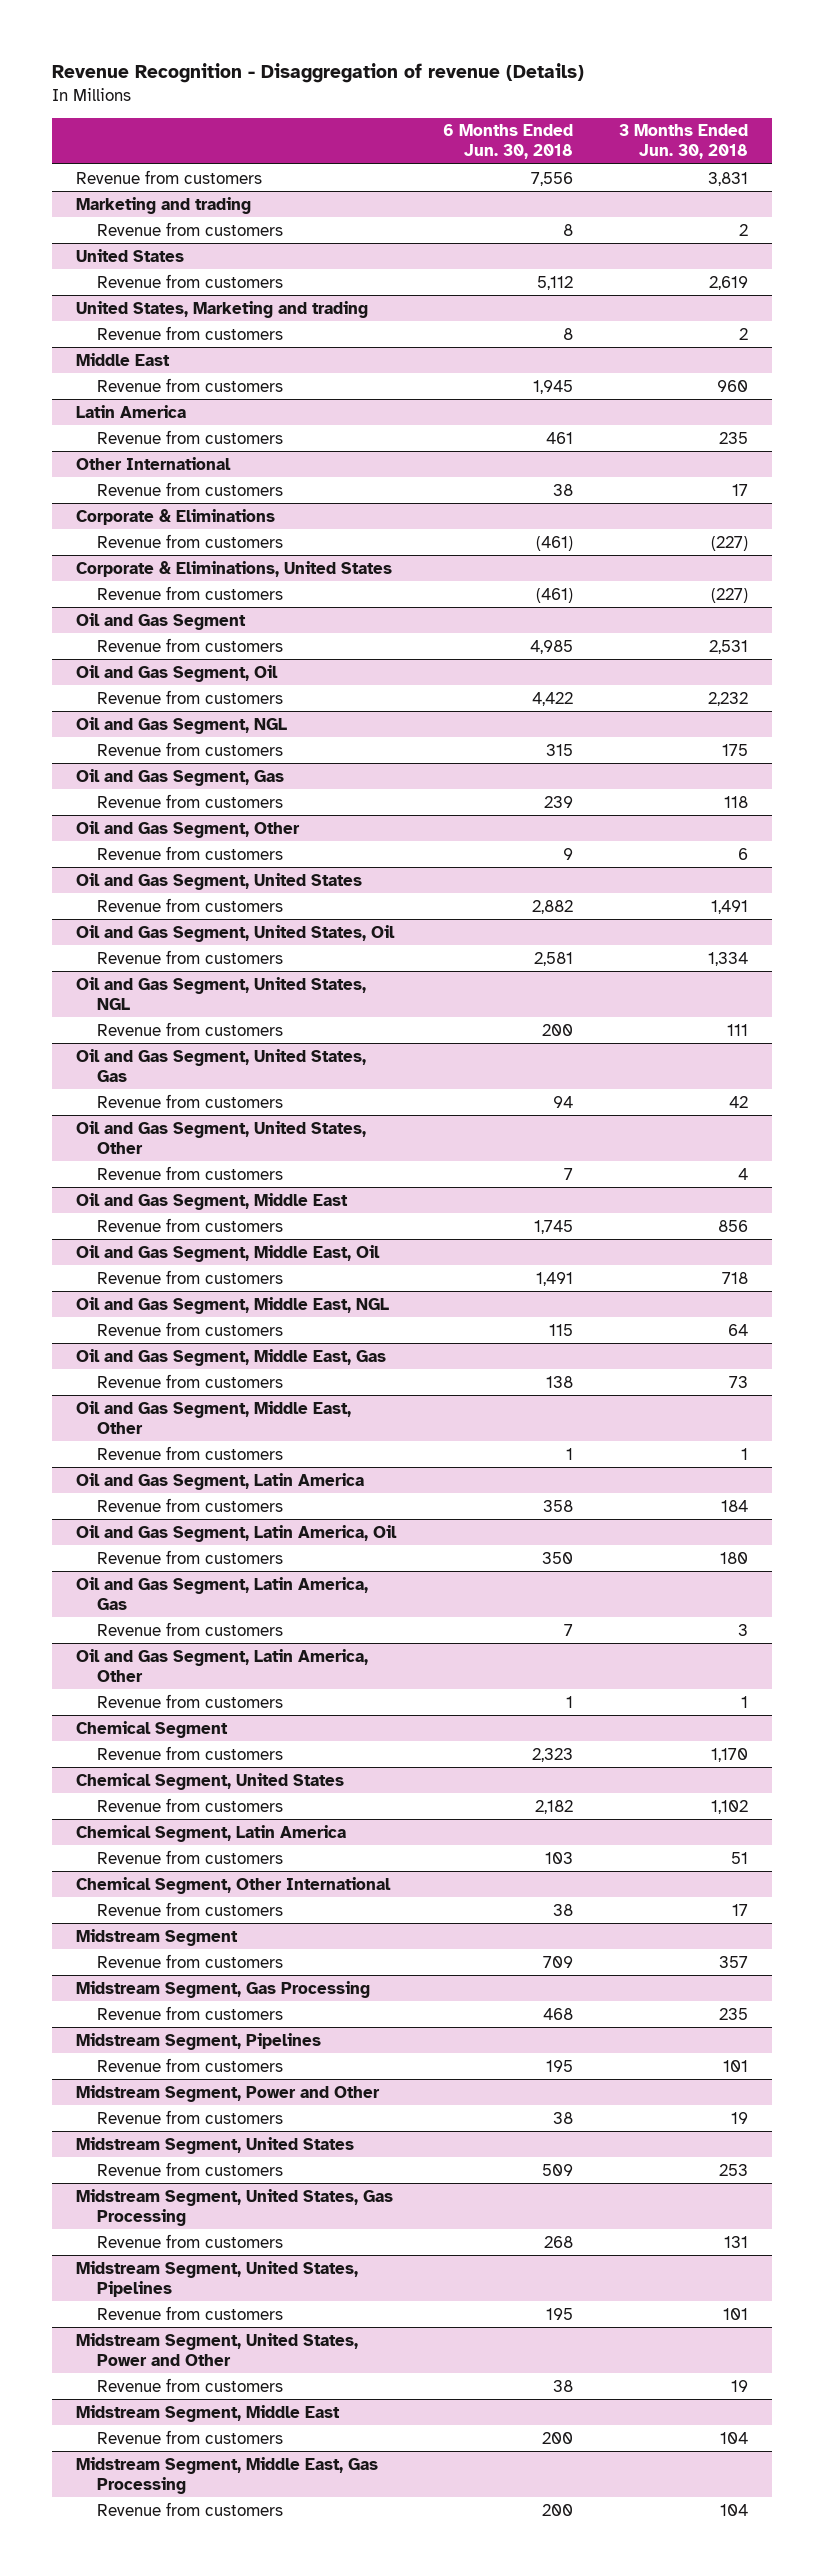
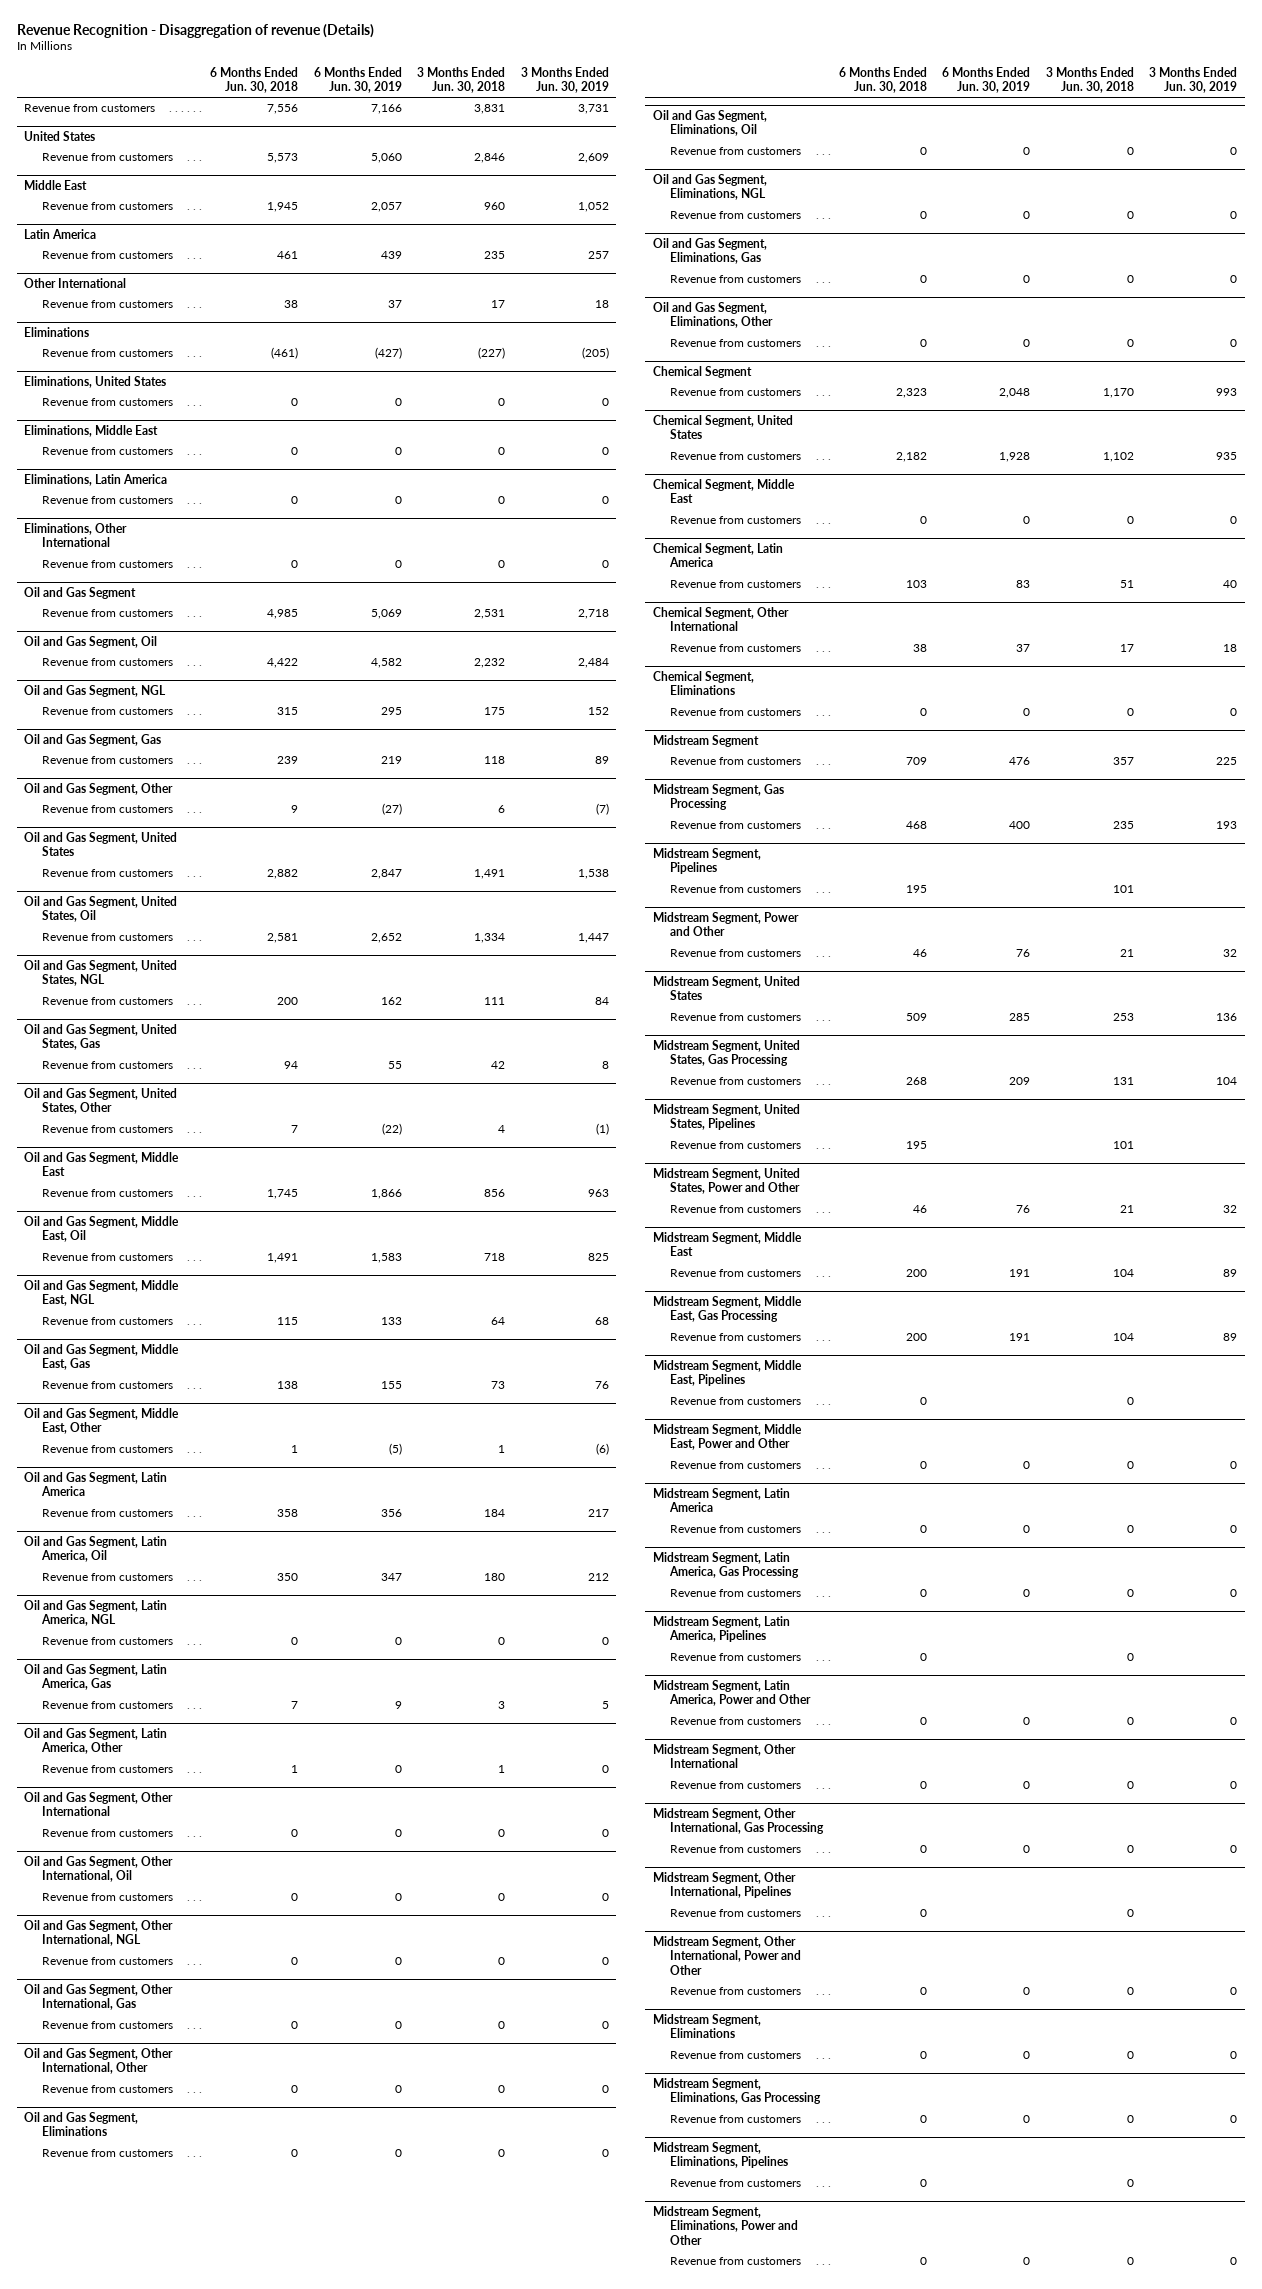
- | 6 Months Ended Jun. 30, 2018 | 3 Months Ended Jun. 30, 2018
+ | 6 Months Ended Jun. 30, 2018 | 6 Months Ended Jun. 30, 2019 | 3 Months Ended Jun. 30, 2018 | 3 Months Ended Jun. 30, 2019
- Marketing and trading
- Revenue from customers | 8 | 2
@ United States
- Revenue from customers | 5,112 | 2,619
- United States, Marketing and trading
- Revenue from customers | 8 | 2
@ United States
+ Revenue from customers | 5,573 | 5,060 | 2,846 | 2,609
- Corporate & Eliminations
- Revenue from customers | (461) | (227)
- Corporate & Eliminations, United States
+ Eliminations
+ Eliminations, United States
+ Revenue from customers | 0 | 0 | 0 | 0
+ Eliminations, Middle East
+ Revenue from customers | 0 | 0 | 0 | 0
+ Eliminations, Latin America
+ Revenue from customers | 0 | 0 | 0 | 0
+ Eliminations, Other International
+ Revenue from customers | 0 | 0 | 0 | 0
+ Oil and Gas Segment, Latin America, NGL
+ Revenue from customers | 0 | 0 | 0 | 0
+ Oil and Gas Segment, Other International
+ Revenue from customers | 0 | 0 | 0 | 0
+ Oil and Gas Segment, Other International, Oil
+ Revenue from customers | 0 | 0 | 0 | 0
+ Oil and Gas Segment, Other International, NGL
+ Revenue from customers | 0 | 0 | 0 | 0
+ Oil and Gas Segment, Other International, Gas
+ Revenue from customers | 0 | 0 | 0 | 0
+ Oil and Gas Segment, Other International, Other
+ Revenue from customers | 0 | 0 | 0 | 0
+ Oil and Gas Segment, Eliminations
+ Revenue from customers | 0 | 0 | 0 | 0
+ Oil and Gas Segment, Eliminations, Oil
+ Revenue from customers | 0 | 0 | 0 | 0
+ Oil and Gas Segment, Eliminations, NGL
+ Revenue from customers | 0 | 0 | 0 | 0
+ Oil and Gas Segment, Eliminations, Gas
+ Revenue from customers | 0 | 0 | 0 | 0
+ Oil and Gas Segment, Eliminations, Other
+ Revenue from customers | 0 | 0 | 0 | 0
+ Chemical Segment, Middle East
+ Revenue from customers | 0 | 0 | 0 | 0
+ Chemical Segment, Eliminations
+ Revenue from customers | 0 | 0 | 0 | 0
@ Midstream Segment, Power and Other
- Revenue from customers | 38 | 19
+ Revenue from customers | 46 | 76 | 21 | 32
@ Midstream Segment, United States, Power and Other
- Revenue from customers | 38 | 19
+ Revenue from customers | 46 | 76 | 21 | 32
+ Midstream Segment, Middle East, Pipelines
+ Revenue from customers | 0 | | 0 |
+ Midstream Segment, Middle East, Power and Other
+ Revenue from customers | 0 | 0 | 0 | 0
+ Midstream Segment, Latin America
+ Revenue from customers | 0 | 0 | 0 | 0
+ Midstream Segment, Latin America, Gas Processing
+ Revenue from customers | 0 | 0 | 0 | 0
+ Midstream Segment, Latin America, Pipelines
+ Revenue from customers | 0 | | 0 |
+ Midstream Segment, Latin America, Power and Other
+ Revenue from customers | 0 | 0 | 0 | 0
+ Midstream Segment, Other International
+ Revenue from customers | 0 | 0 | 0 | 0
+ Midstream Segment, Other International, Gas Processing
+ Revenue from customers | 0 | 0 | 0 | 0
+ Midstream Segment, Other International, Pipelines
+ Revenue from customers | 0 | | 0 |
+ Midstream Segment, Other International, Power and Other
+ Revenue from customers | 0 | 0 | 0 | 0
+ Midstream Segment, Eliminations
+ Revenue from customers | 0 | 0 | 0 | 0
+ Midstream Segment, Eliminations, Gas Processing
+ Revenue from customers | 0 | 0 | 0 | 0
+ Midstream Segment, Eliminations, Pipelines
+ Revenue from customers | 0 | | 0 |
+ Midstream Segment, Eliminations, Power and Other
+ Revenue from customers | 0 | 0 | 0 | 0

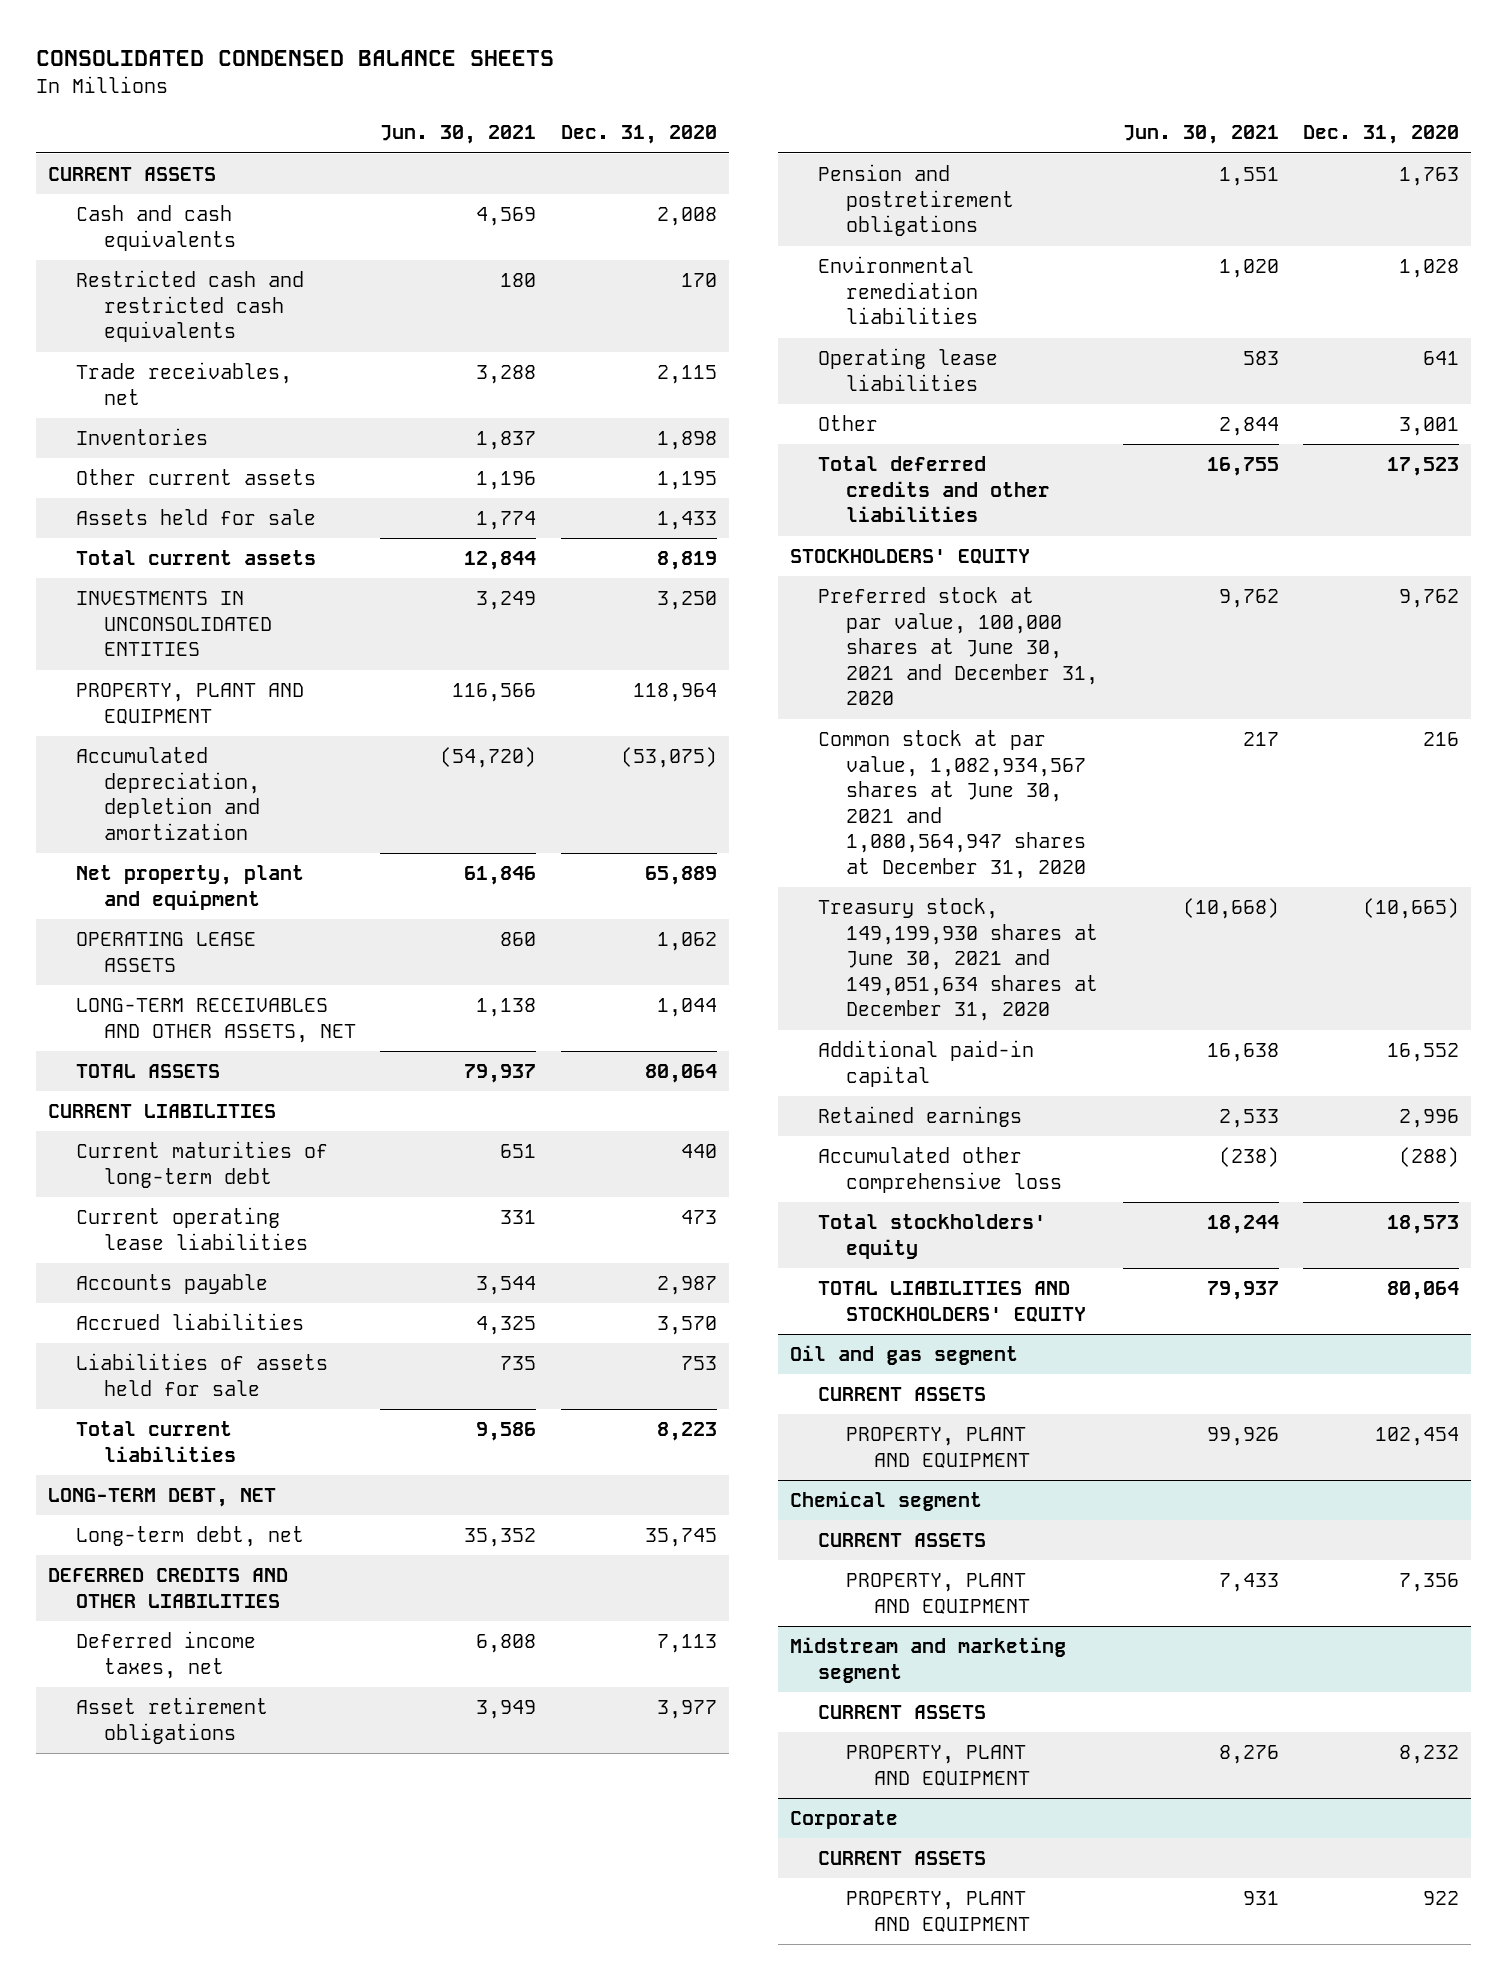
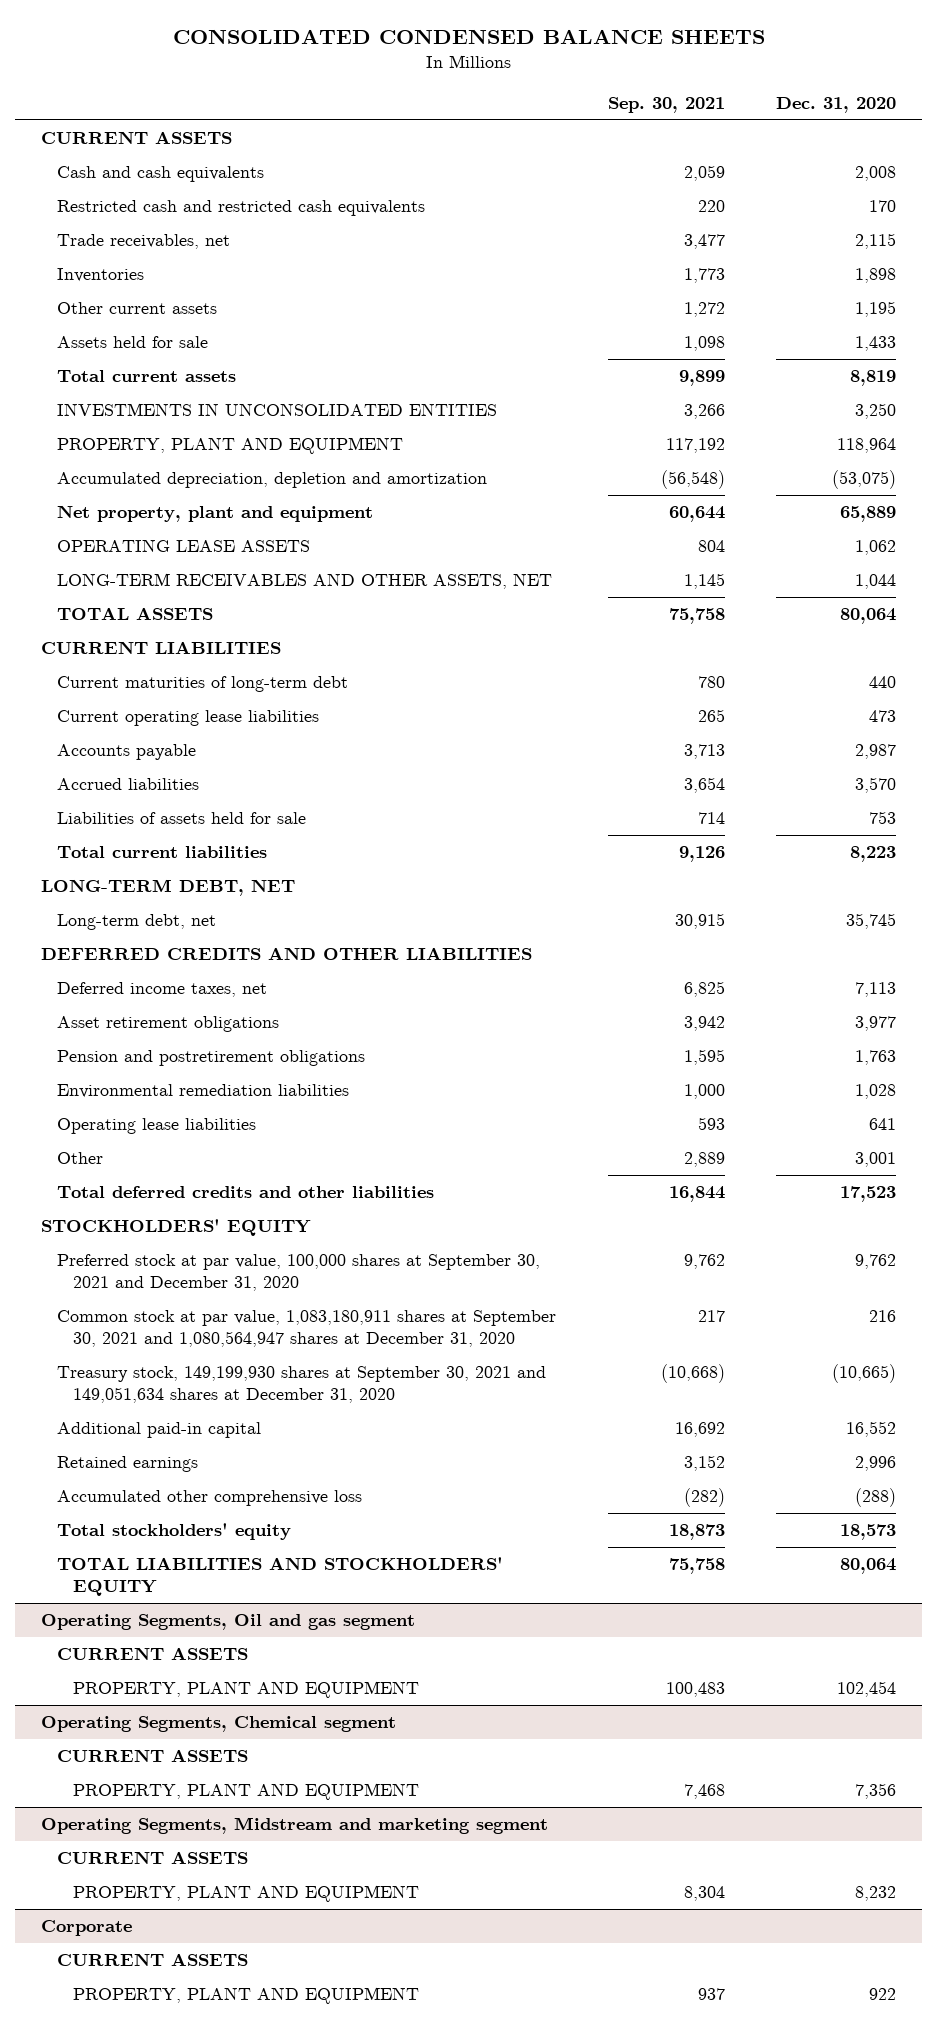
- | Jun. 30, 2021 | Dec. 31, 2020
+ | Sep. 30, 2021 | Dec. 31, 2020
- Preferred stock at par value, 100,000 shares at June 30, 2021 and December 31, 2020 | 9,762 | 9,762
- Common stock at par value, 1,082,934,567 shares at June 30, 2021 and 1,080,564,947 shares at December 31, 2020 | 217 | 216
- Treasury stock, 149,199,930 shares at June 30, 2021 and 149,051,634 shares at December 31, 2020 | (10,668) | (10,665)
+ Preferred stock at par value, 100,000 shares at September 30, 2021 and December 31, 2020 | 9,762 | 9,762
+ Common stock at par value, 1,083,180,911 shares at September 30, 2021 and 1,080,564,947 shares at December 31, 2020 | 217 | 216
+ Treasury stock, 149,199,930 shares at September 30, 2021 and 149,051,634 shares at December 31, 2020 | (10,668) | (10,665)
- Oil and gas segment
+ Operating Segments, Oil and gas segment
- Chemical segment
+ Operating Segments, Chemical segment
- Midstream and marketing segment
+ Operating Segments, Midstream and marketing segment

